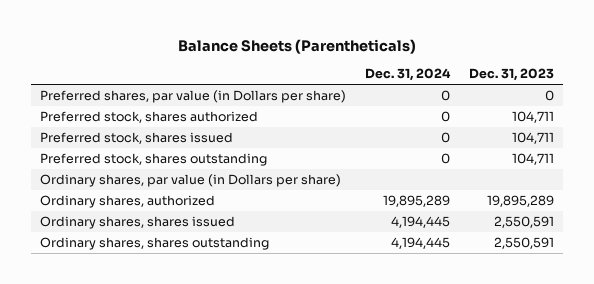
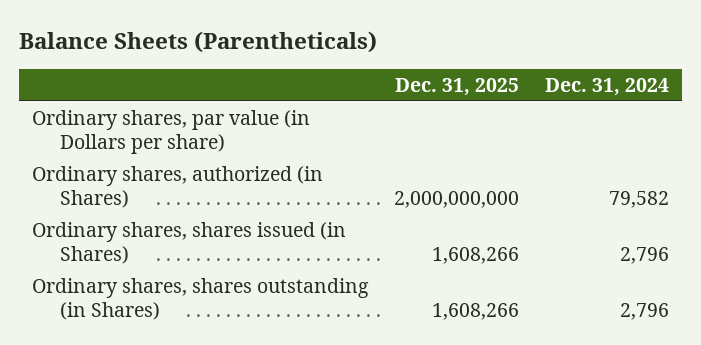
- | Dec. 31, 2024 | Dec. 31, 2023
+ | Dec. 31, 2025 | Dec. 31, 2024
- Preferred shares, par value (in Dollars per share) | 0 | 0
- Preferred stock, shares authorized | 0 | 104,711
- Preferred stock, shares issued | 0 | 104,711
- Preferred stock, shares outstanding | 0 | 104,711
- Ordinary shares, authorized | 19,895,289 | 19,895,289
- Ordinary shares, shares issued | 4,194,445 | 2,550,591
- Ordinary shares, shares outstanding | 4,194,445 | 2,550,591
+ Ordinary shares, authorized (in Shares) | 2,000,000,000 | 79,582
+ Ordinary shares, shares issued (in Shares) | 1,608,266 | 2,796
+ Ordinary shares, shares outstanding (in Shares) | 1,608,266 | 2,796

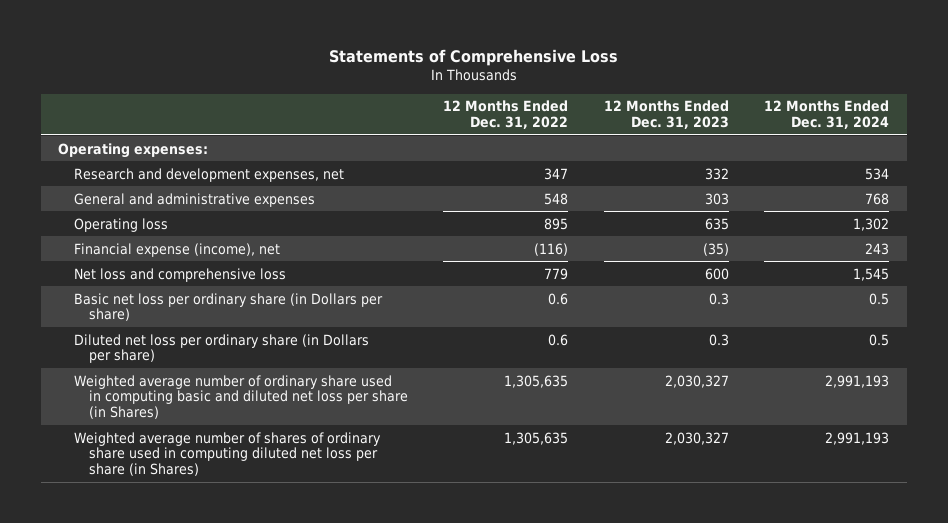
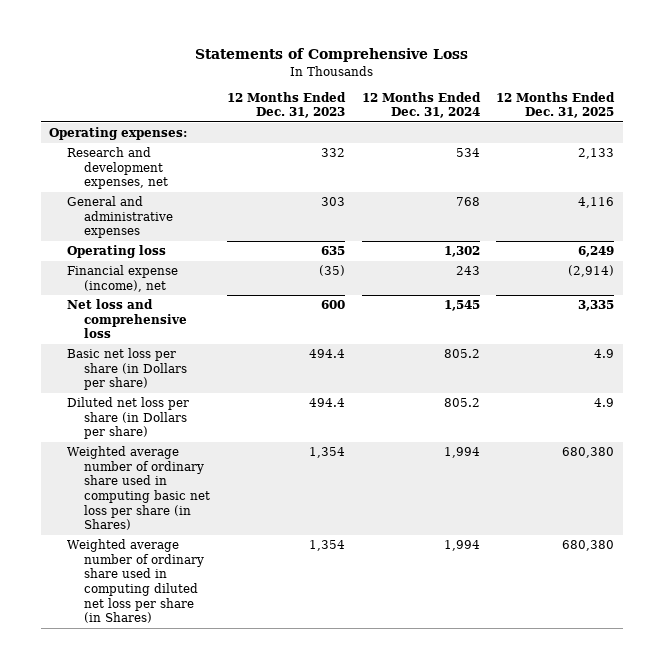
- | 12 Months Ended Dec. 31, 2022 | 12 Months Ended Dec. 31, 2023 | 12 Months Ended Dec. 31, 2024
+ | 12 Months Ended Dec. 31, 2023 | 12 Months Ended Dec. 31, 2024 | 12 Months Ended Dec. 31, 2025
- Basic net loss per ordinary share (in Dollars per share) | 0.6 | 0.3 | 0.5
- Diluted net loss per ordinary share (in Dollars per share) | 0.6 | 0.3 | 0.5
- Weighted average number of ordinary share used in computing basic and diluted net loss per share (in Shares) | 1,305,635 | 2,030,327 | 2,991,193
- Weighted average number of shares of ordinary share used in computing diluted net loss per share (in Shares) | 1,305,635 | 2,030,327 | 2,991,193
+ Basic net loss per share (in Dollars per share) | 494.4 | 805.2 | 4.9
+ Diluted net loss per share (in Dollars per share) | 494.4 | 805.2 | 4.9
+ Weighted average number of ordinary share used in computing basic net loss per share (in Shares) | 1,354 | 1,994 | 680,380
+ Weighted average number of ordinary share used in computing diluted net loss per share (in Shares) | 1,354 | 1,994 | 680,380

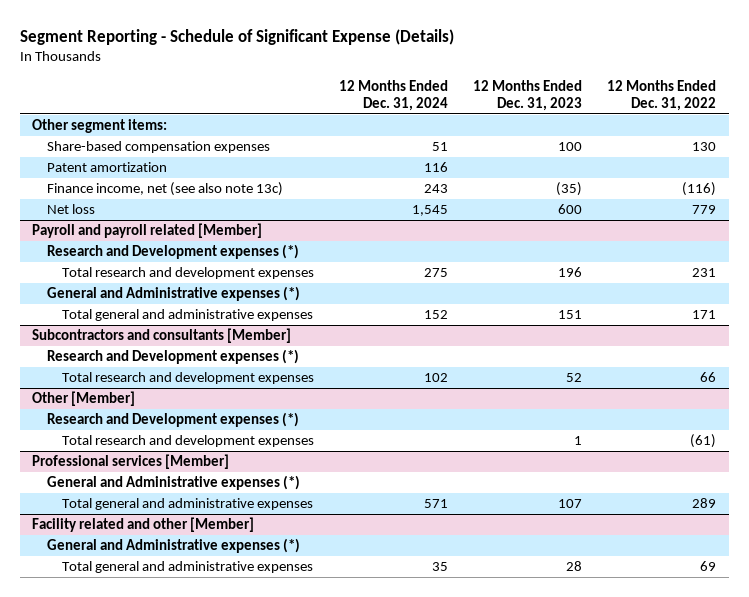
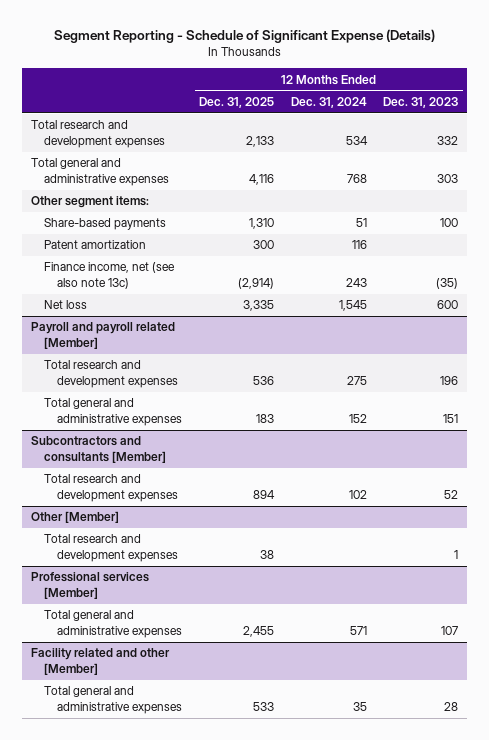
- | 12 Months Ended Dec. 31, 2024 | 12 Months Ended Dec. 31, 2023 | 12 Months Ended Dec. 31, 2022
+ | 12 Months Ended Dec. 31, 2025 | 12 Months Ended Dec. 31, 2024 | 12 Months Ended Dec. 31, 2023
+ Total research and development expenses | 2,133 | 534 | 332
+ Total general and administrative expenses | 4,116 | 768 | 303
- Share-based compensation expenses | 51 | 100 | 130
+ Share-based payments | 1,310 | 51 | 100
@ Payroll and payroll related [Member]
- Research and Development expenses (*)
- General and Administrative expenses (*)
@ Subcontractors and consultants [Member]
- Research and Development expenses (*)
@ Other [Member]
- Research and Development expenses (*)
@ Professional services [Member]
- General and Administrative expenses (*)
@ Facility related and other [Member]
- General and Administrative expenses (*)

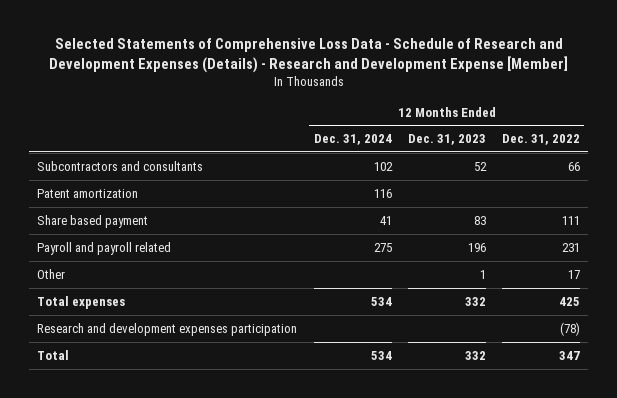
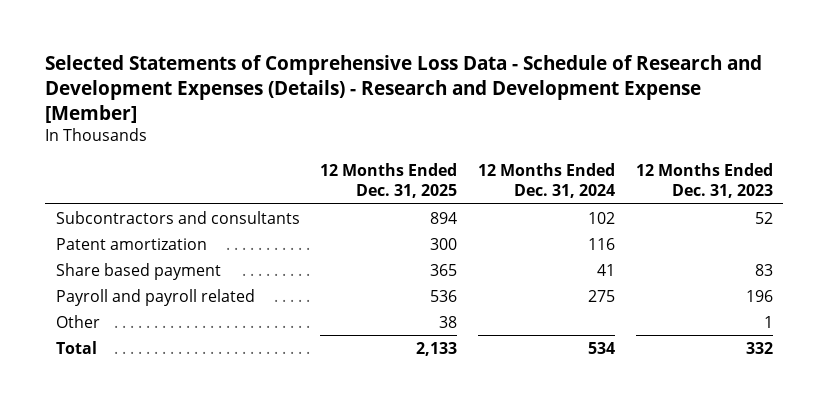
- | 12 Months Ended Dec. 31, 2024 | 12 Months Ended Dec. 31, 2023 | 12 Months Ended Dec. 31, 2022
+ | 12 Months Ended Dec. 31, 2025 | 12 Months Ended Dec. 31, 2024 | 12 Months Ended Dec. 31, 2023
- Total expenses | 534 | 332 | 425
- Research and development expenses participation | | | (78)

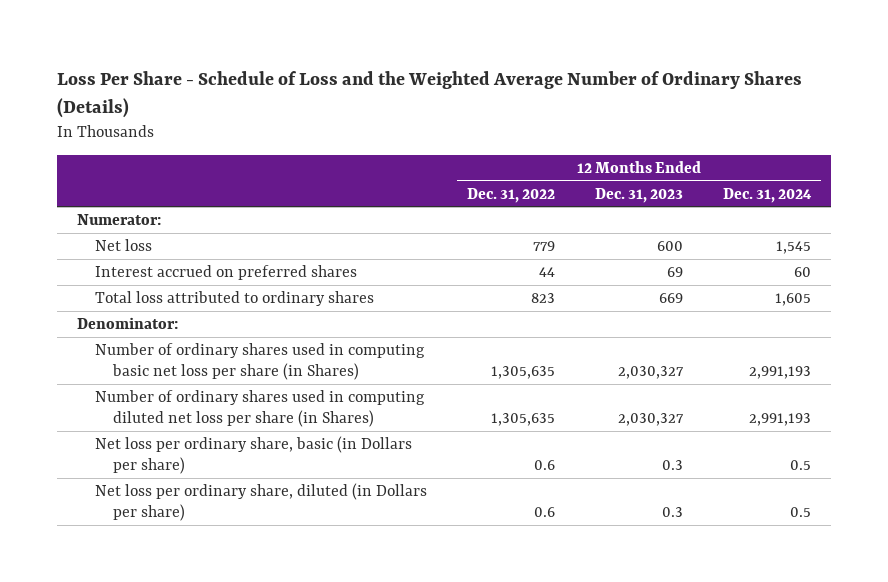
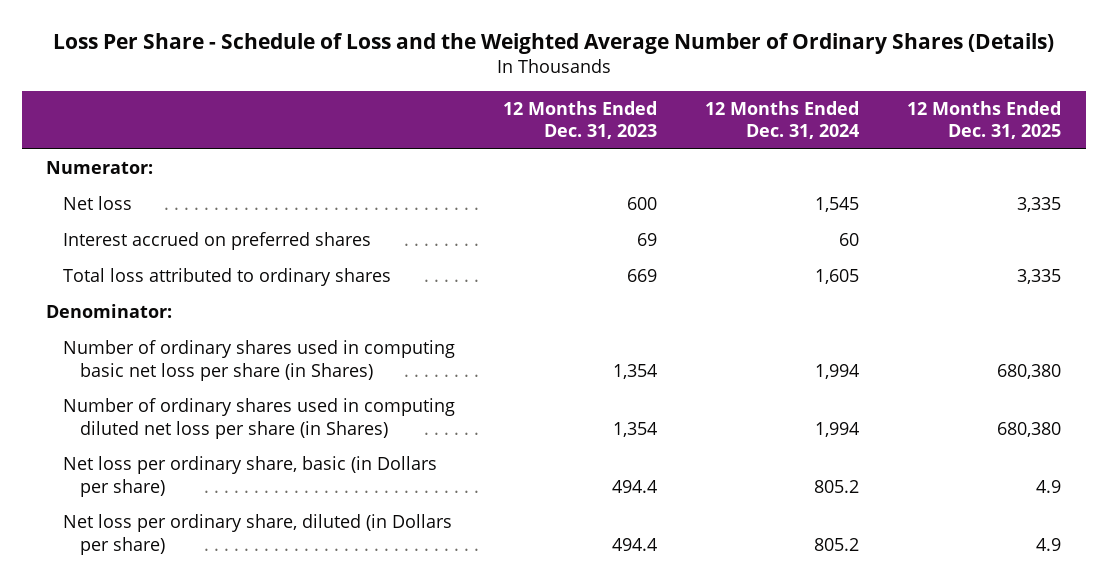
- | 12 Months Ended Dec. 31, 2022 | 12 Months Ended Dec. 31, 2023 | 12 Months Ended Dec. 31, 2024
+ | 12 Months Ended Dec. 31, 2023 | 12 Months Ended Dec. 31, 2024 | 12 Months Ended Dec. 31, 2025
- Number of ordinary shares used in computing basic net loss per share (in Shares) | 1,305,635 | 2,030,327 | 2,991,193
- Number of ordinary shares used in computing diluted net loss per share (in Shares) | 1,305,635 | 2,030,327 | 2,991,193
- Net loss per ordinary share, basic (in Dollars per share) | 0.6 | 0.3 | 0.5
- Net loss per ordinary share, diluted (in Dollars per share) | 0.6 | 0.3 | 0.5
+ Number of ordinary shares used in computing basic net loss per share (in Shares) | 1,354 | 1,994 | 680,380
+ Number of ordinary shares used in computing diluted net loss per share (in Shares) | 1,354 | 1,994 | 680,380
+ Net loss per ordinary share, basic (in Dollars per share) | 494.4 | 805.2 | 4.9
+ Net loss per ordinary share, diluted (in Dollars per share) | 494.4 | 805.2 | 4.9

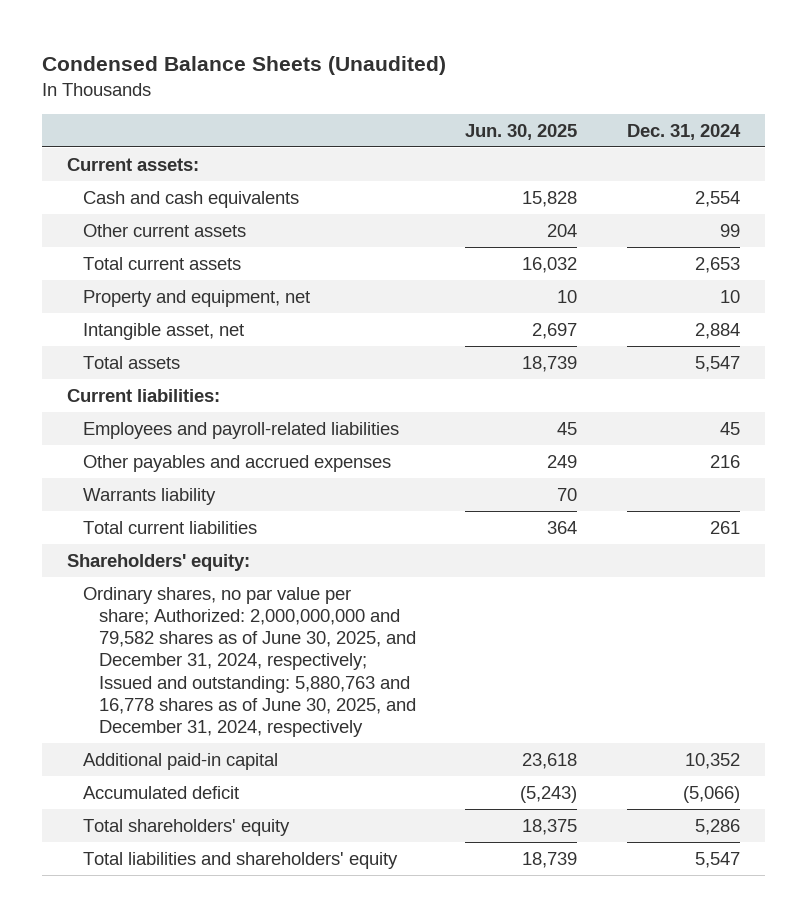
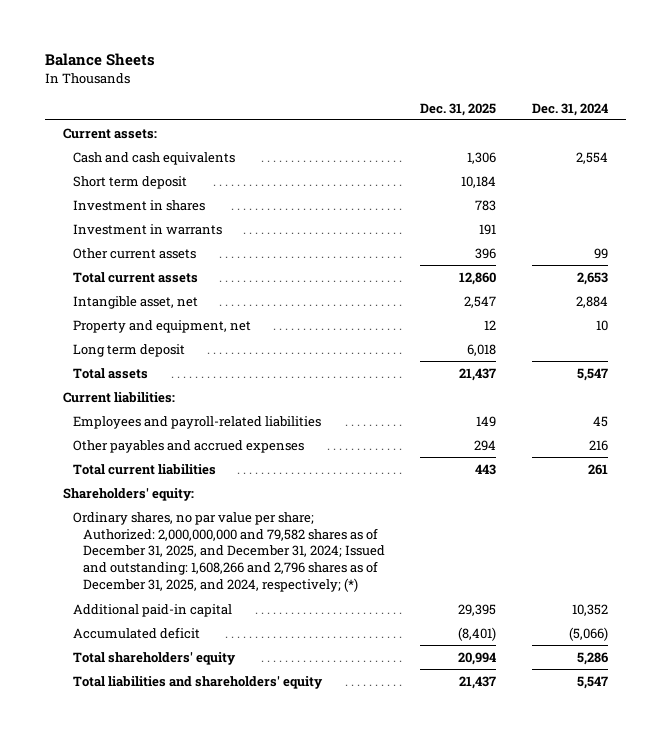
- Condensed Balance Sheets (Unaudited)
+ Balance Sheets
- | Jun. 30, 2025 | Dec. 31, 2024
+ | Dec. 31, 2025 | Dec. 31, 2024
+ Short term deposit | 10,184 |
+ Investment in shares | 783 |
+ Investment in warrants | 191 |
moved down: Property and equipment, net | 12 | 10
+ Long term deposit | 6,018 |
- Warrants liability | 70 |
- Ordinary shares, no par value per share; Authorized: 2,000,000,000 and 79,582 shares as of June 30, 2025, and December 31, 2024, respectively; Issued and outstanding: 5,880,763 and 16,778 shares as of June 30, 2025, and December 31, 2024, respectively
+ Ordinary shares, no par value per share; Authorized: 2,000,000,000 and 79,582 shares as of December 31, 2025, and December 31, 2024; Issued and outstanding: 1,608,266 and 2,796 shares as of December 31, 2025, and 2024, respectively; (*)

